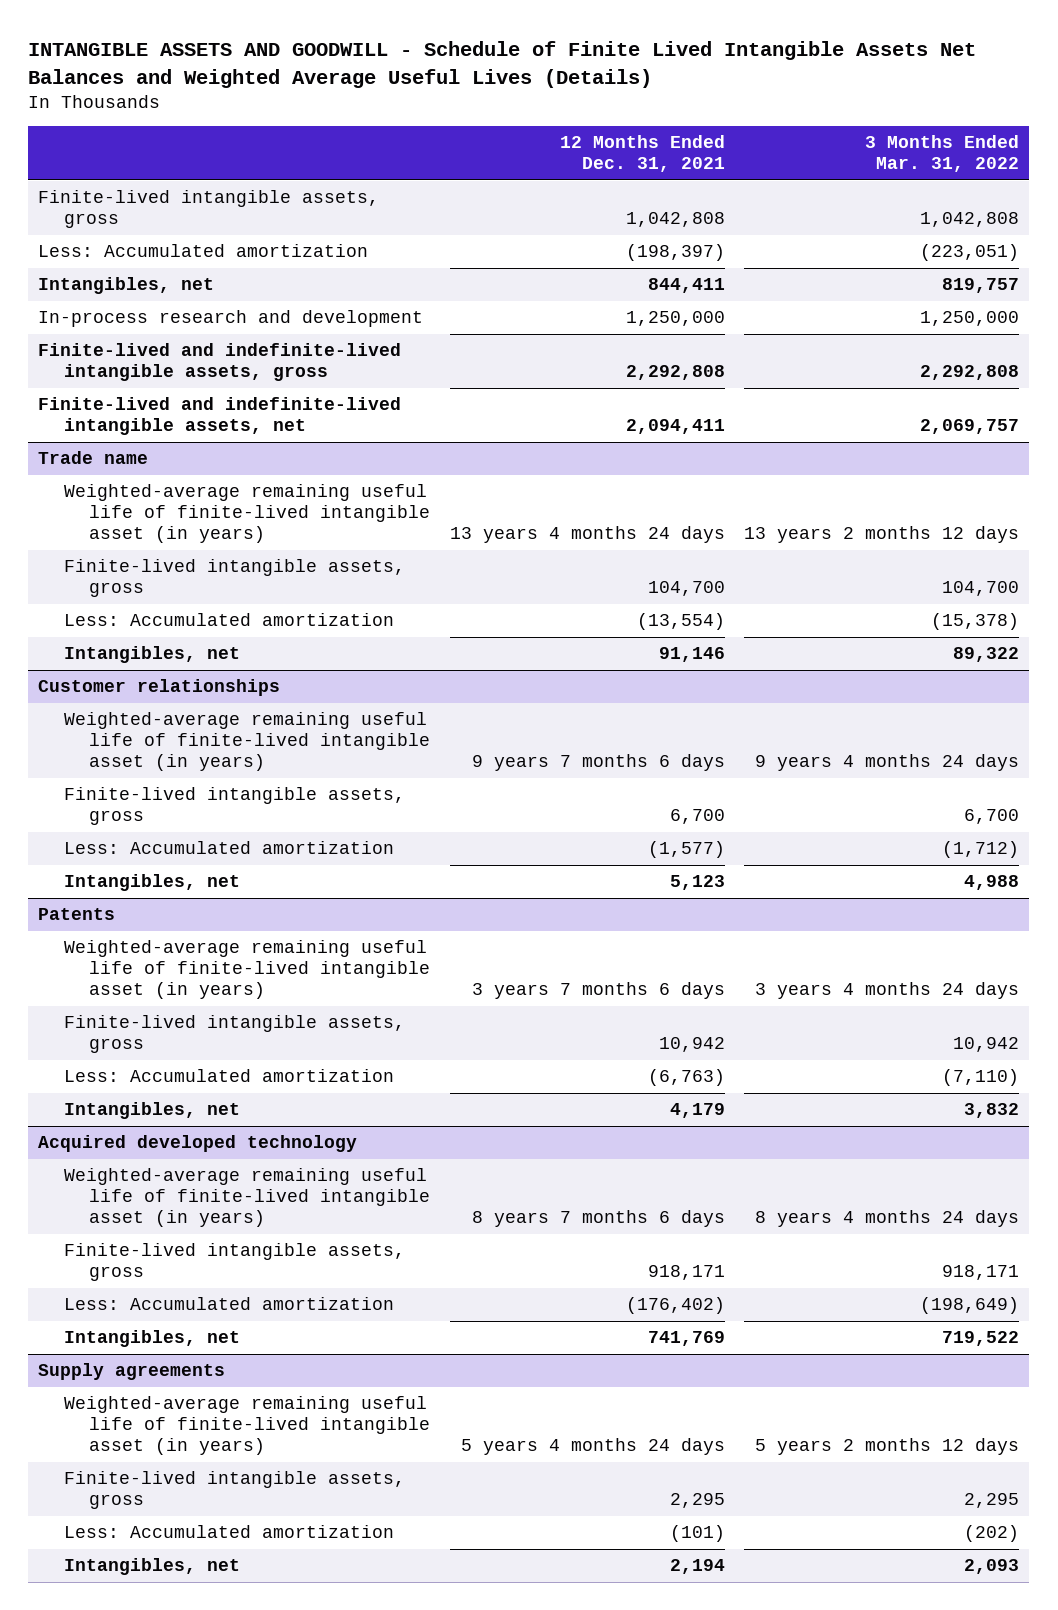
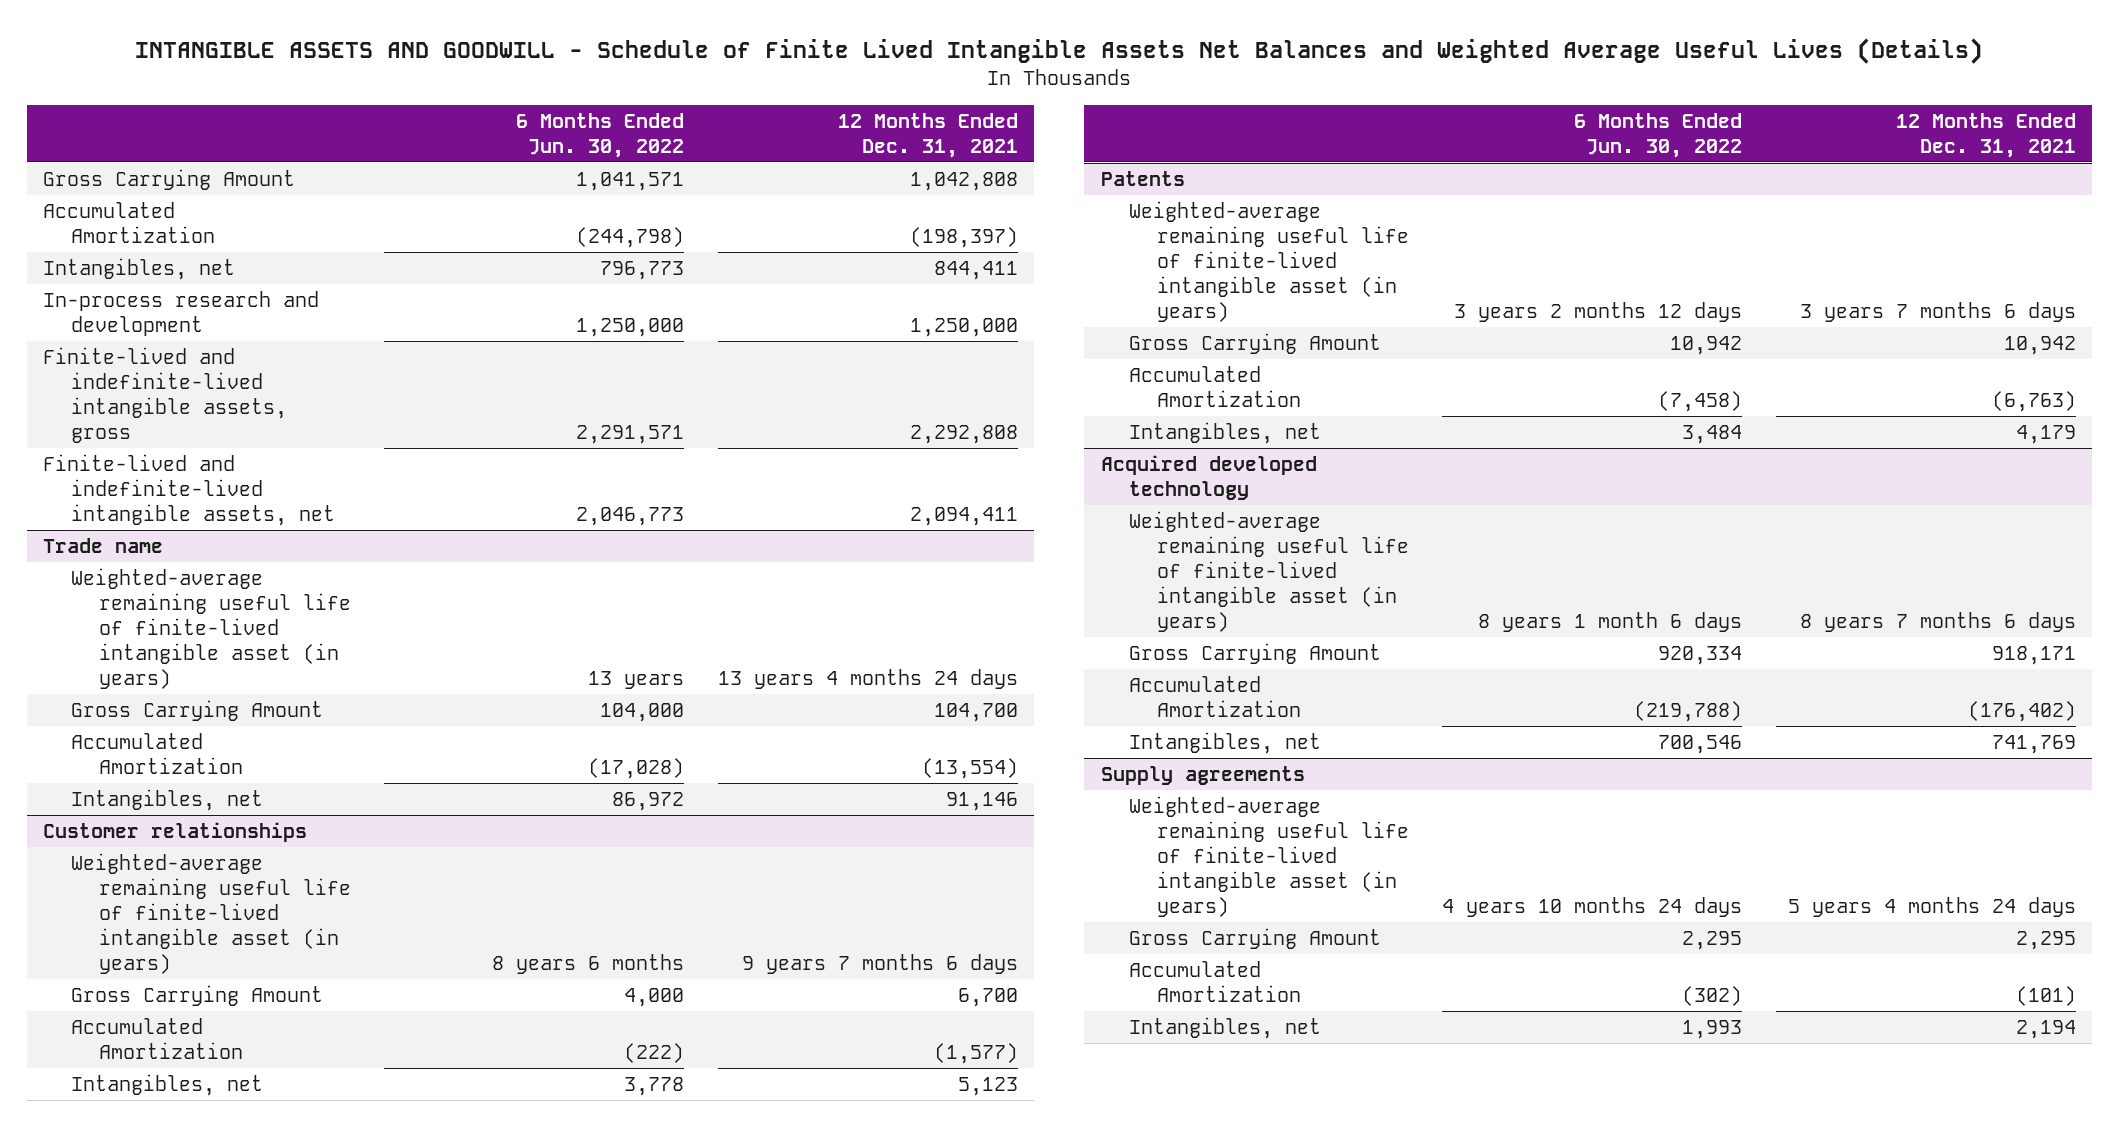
- | 12 Months Ended Dec. 31, 2021 | 3 Months Ended Mar. 31, 2022
+ | 6 Months Ended Jun. 30, 2022 | 12 Months Ended Dec. 31, 2021
- Finite-lived intangible assets, gross | 1,042,808 | 1,042,808
- Less: Accumulated amortization | (198,397) | (223,051)
+ Gross Carrying Amount | 1,041,571 | 1,042,808
+ Accumulated Amortization | (244,798) | (198,397)
@ Trade name
- Finite-lived intangible assets, gross | 104,700 | 104,700
- Less: Accumulated amortization | (13,554) | (15,378)
+ Gross Carrying Amount | 104,000 | 104,700
+ Accumulated Amortization | (17,028) | (13,554)
@ Customer relationships
- Finite-lived intangible assets, gross | 6,700 | 6,700
- Less: Accumulated amortization | (1,577) | (1,712)
+ Gross Carrying Amount | 4,000 | 6,700
+ Accumulated Amortization | (222) | (1,577)
@ Patents
- Finite-lived intangible assets, gross | 10,942 | 10,942
- Less: Accumulated amortization | (6,763) | (7,110)
+ Gross Carrying Amount | 10,942 | 10,942
+ Accumulated Amortization | (7,458) | (6,763)
@ Acquired developed technology
- Finite-lived intangible assets, gross | 918,171 | 918,171
- Less: Accumulated amortization | (176,402) | (198,649)
+ Gross Carrying Amount | 920,334 | 918,171
+ Accumulated Amortization | (219,788) | (176,402)
@ Supply agreements
- Finite-lived intangible assets, gross | 2,295 | 2,295
- Less: Accumulated amortization | (101) | (202)
+ Gross Carrying Amount | 2,295 | 2,295
+ Accumulated Amortization | (302) | (101)

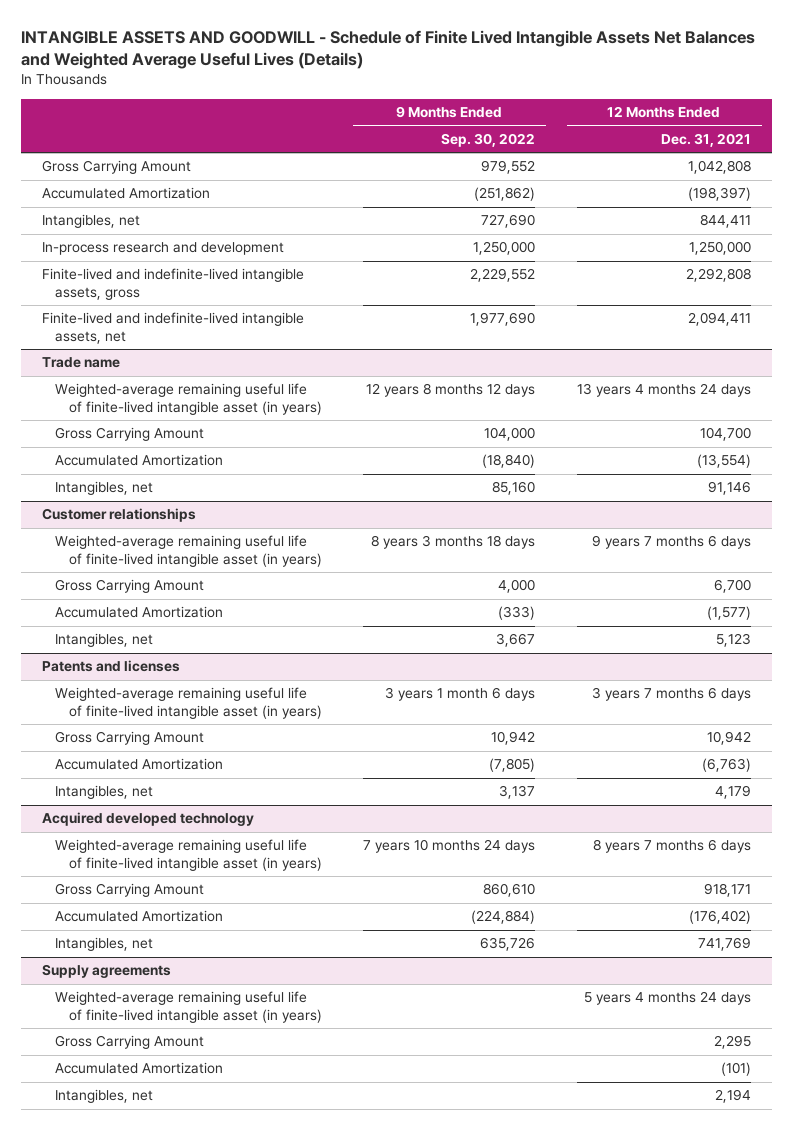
- | 6 Months Ended Jun. 30, 2022 | 12 Months Ended Dec. 31, 2021
+ | 9 Months Ended Sep. 30, 2022 | 12 Months Ended Dec. 31, 2021
- Patents
+ Patents and licenses

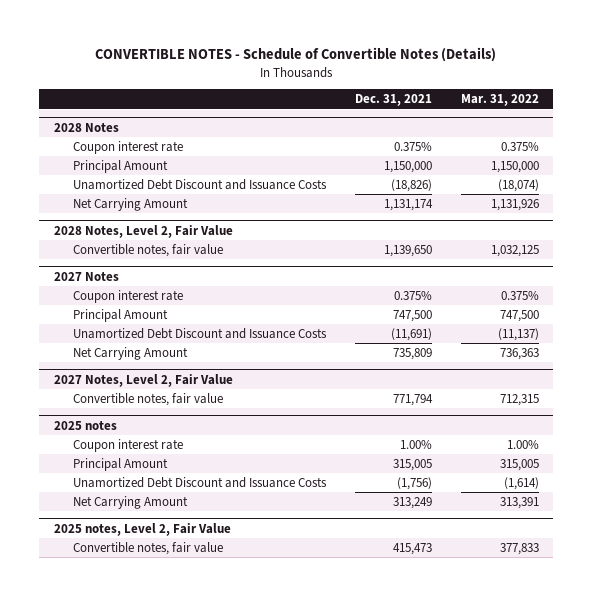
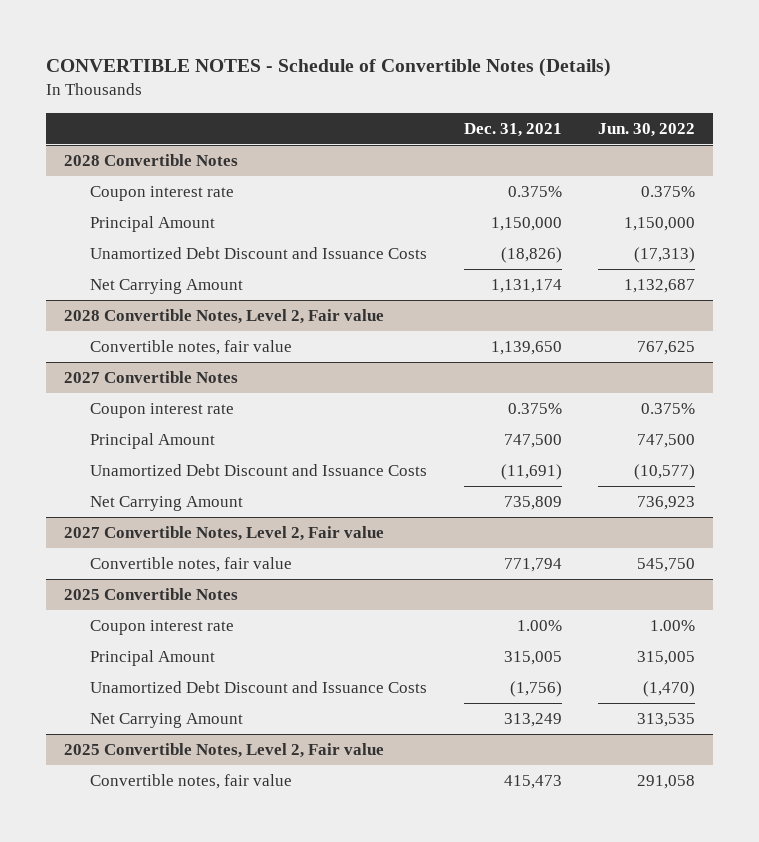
- | Dec. 31, 2021 | Mar. 31, 2022
+ | Dec. 31, 2021 | Jun. 30, 2022
- 2028 Notes
+ 2028 Convertible Notes
- 2028 Notes, Level 2, Fair Value
+ 2028 Convertible Notes, Level 2, Fair value
- 2027 Notes
+ 2027 Convertible Notes
- 2027 Notes, Level 2, Fair Value
+ 2027 Convertible Notes, Level 2, Fair value
- 2025 notes
+ 2025 Convertible Notes
- 2025 notes, Level 2, Fair Value
+ 2025 Convertible Notes, Level 2, Fair value

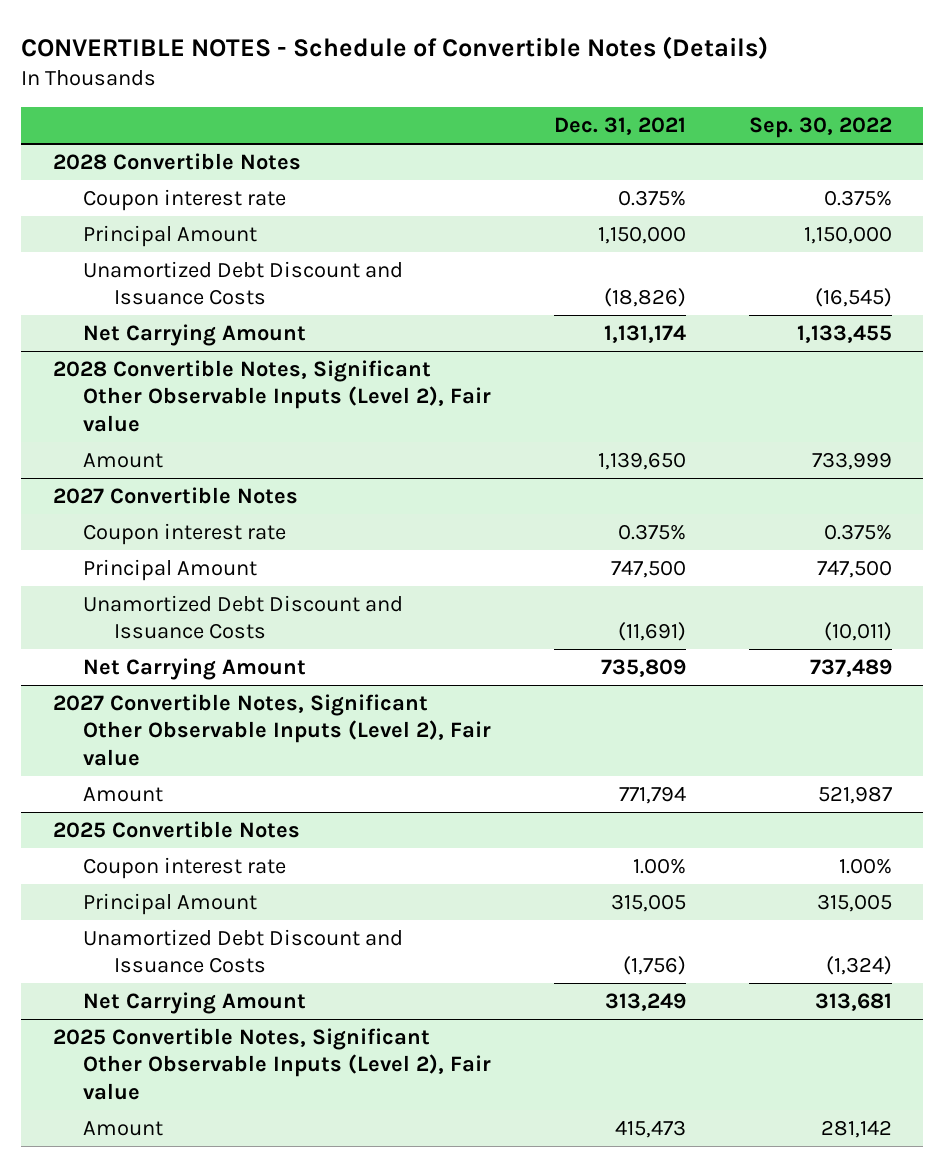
- | Dec. 31, 2021 | Jun. 30, 2022
+ | Dec. 31, 2021 | Sep. 30, 2022
- 2028 Convertible Notes, Level 2, Fair value
- Convertible notes, fair value | 1,139,650 | 767,625
+ 2028 Convertible Notes, Significant Other Observable Inputs (Level 2), Fair value
+ Amount | 1,139,650 | 733,999
- 2027 Convertible Notes, Level 2, Fair value
- Convertible notes, fair value | 771,794 | 545,750
+ 2027 Convertible Notes, Significant Other Observable Inputs (Level 2), Fair value
+ Amount | 771,794 | 521,987
- 2025 Convertible Notes, Level 2, Fair value
- Convertible notes, fair value | 415,473 | 291,058
+ 2025 Convertible Notes, Significant Other Observable Inputs (Level 2), Fair value
+ Amount | 415,473 | 281,142

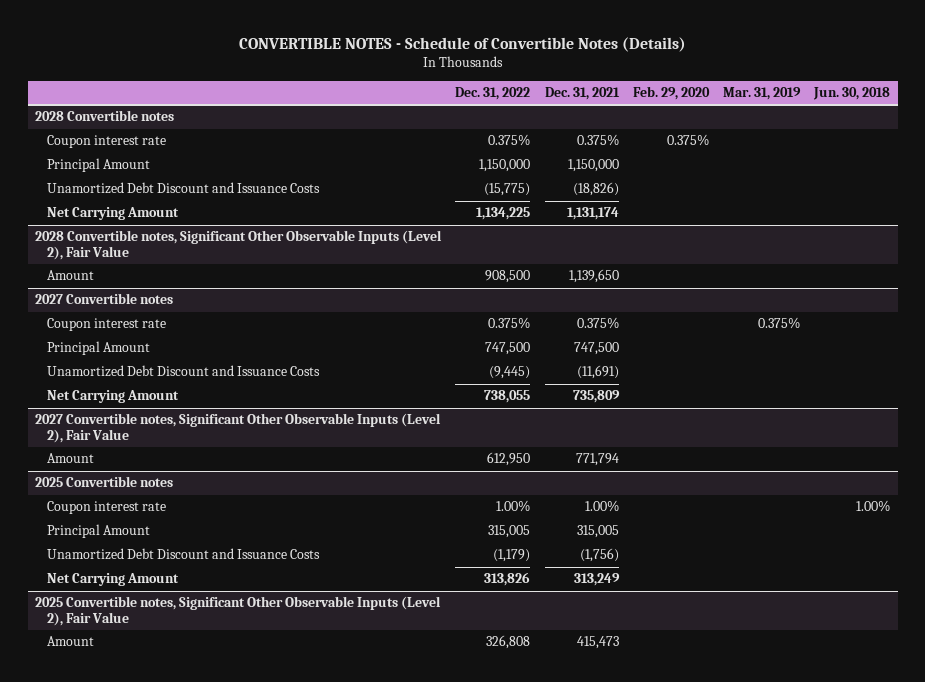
- | Dec. 31, 2021 | Sep. 30, 2022
+ | Dec. 31, 2022 | Dec. 31, 2021 | Feb. 29, 2020 | Mar. 31, 2019 | Jun. 30, 2018
- 2028 Convertible Notes
+ 2028 Convertible notes
- 2028 Convertible Notes, Significant Other Observable Inputs (Level 2), Fair value
+ 2028 Convertible notes, Significant Other Observable Inputs (Level 2), Fair Value
- 2027 Convertible Notes
+ 2027 Convertible notes
- 2027 Convertible Notes, Significant Other Observable Inputs (Level 2), Fair value
+ 2027 Convertible notes, Significant Other Observable Inputs (Level 2), Fair Value
- 2025 Convertible Notes
+ 2025 Convertible notes
- 2025 Convertible Notes, Significant Other Observable Inputs (Level 2), Fair value
+ 2025 Convertible notes, Significant Other Observable Inputs (Level 2), Fair Value

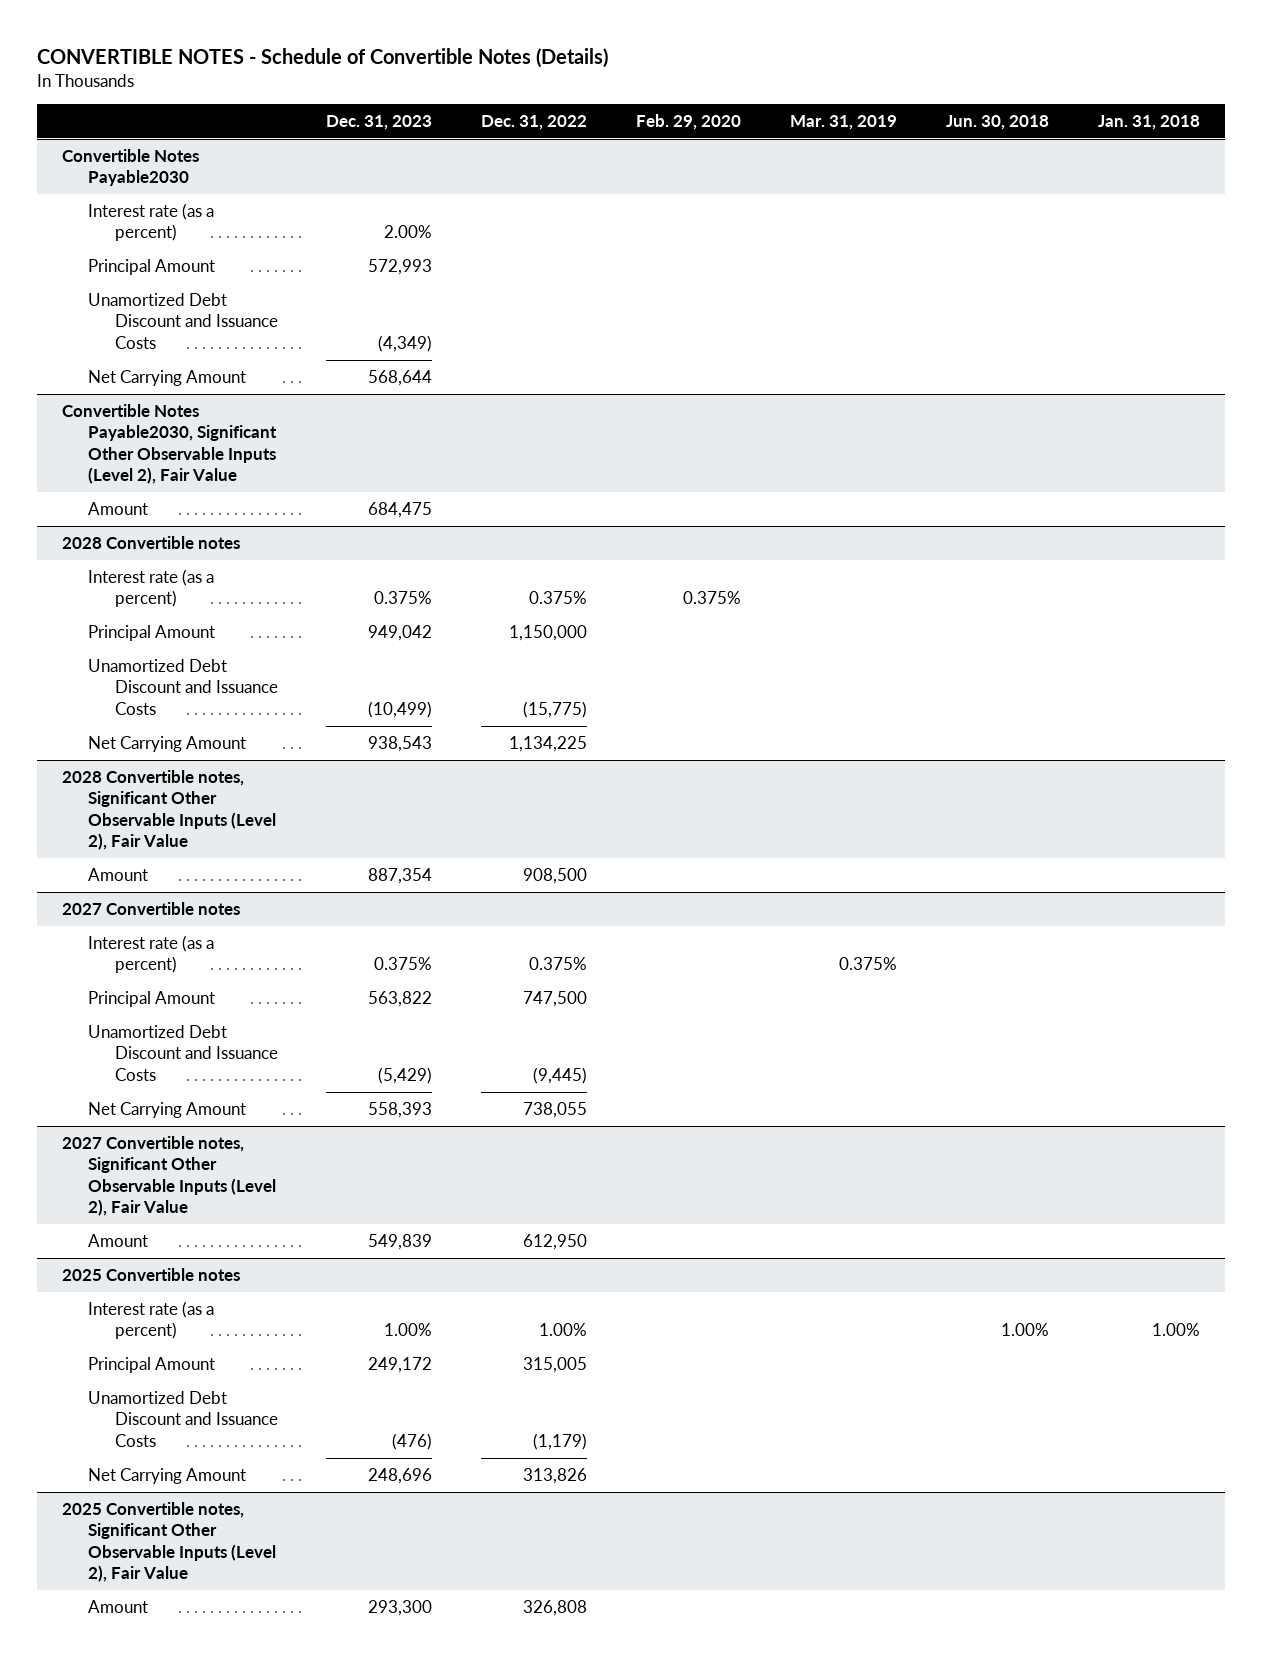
- | Dec. 31, 2022 | Dec. 31, 2021 | Feb. 29, 2020 | Mar. 31, 2019 | Jun. 30, 2018
+ | Dec. 31, 2023 | Dec. 31, 2022 | Feb. 29, 2020 | Mar. 31, 2019 | Jun. 30, 2018 | Jan. 31, 2018
+ Convertible Notes Payable2030
+ Interest rate (as a percent) | 2.00% | | | | |
+ Principal Amount | 572,993 | | | | |
+ Unamortized Debt Discount and Issuance Costs | (4,349) | | | | |
+ Net Carrying Amount | 568,644 | | | | |
+ Convertible Notes Payable2030, Significant Other Observable Inputs (Level 2), Fair Value
+ Amount | 684,475 | | | | |
@ 2028 Convertible notes
- Coupon interest rate | 0.375% | 0.375% | 0.375% | |
+ Interest rate (as a percent) | 0.375% | 0.375% | 0.375% | | |
@ 2027 Convertible notes
- Coupon interest rate | 0.375% | 0.375% | | 0.375% |
+ Interest rate (as a percent) | 0.375% | 0.375% | | 0.375% | |
@ 2025 Convertible notes
- Coupon interest rate | 1.00% | 1.00% | | | 1.00%
+ Interest rate (as a percent) | 1.00% | 1.00% | | | 1.00% | 1.00%

